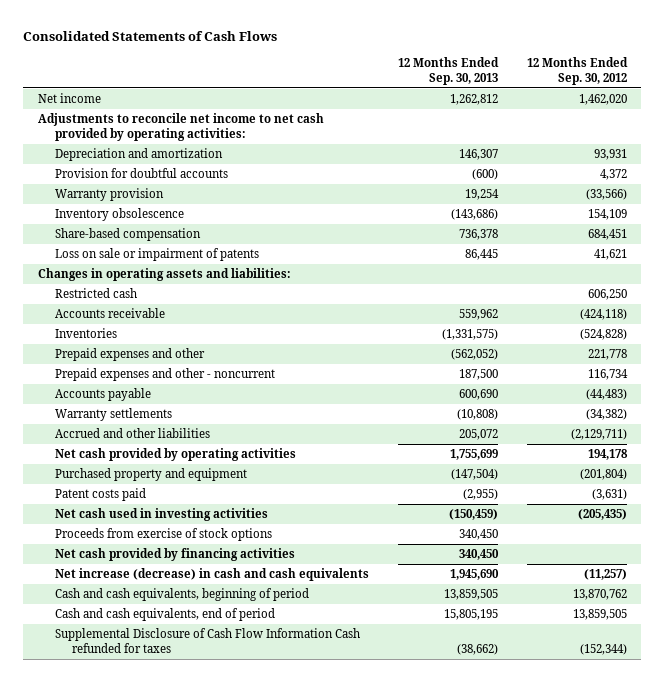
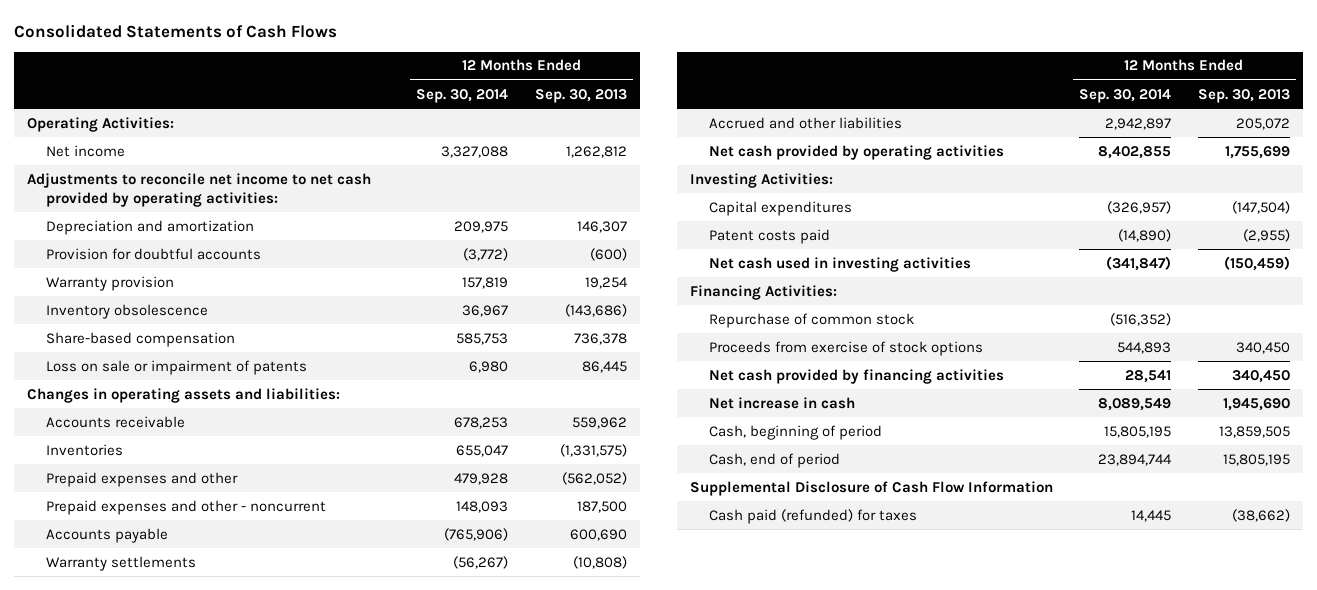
- | 12 Months Ended Sep. 30, 2013 | 12 Months Ended Sep. 30, 2012
+ | 12 Months Ended Sep. 30, 2014 | 12 Months Ended Sep. 30, 2013
+ Operating Activities:
- Restricted cash | | 606,250
- Purchased property and equipment | (147,504) | (201,804)
+ Investing Activities:
+ Capital expenditures | (326,957) | (147,504)
+ Financing Activities:
+ Repurchase of common stock | (516,352) |
- Net increase (decrease) in cash and cash equivalents | 1,945,690 | (11,257)
- Cash and cash equivalents, beginning of period | 13,859,505 | 13,870,762
- Cash and cash equivalents, end of period | 15,805,195 | 13,859,505
- Supplemental Disclosure of Cash Flow Information Cash refunded for taxes | (38,662) | (152,344)
+ Net increase in cash | 8,089,549 | 1,945,690
+ Cash, beginning of period | 15,805,195 | 13,859,505
+ Cash, end of period | 23,894,744 | 15,805,195
+ Supplemental Disclosure of Cash Flow Information
+ Cash paid (refunded) for taxes | 14,445 | (38,662)

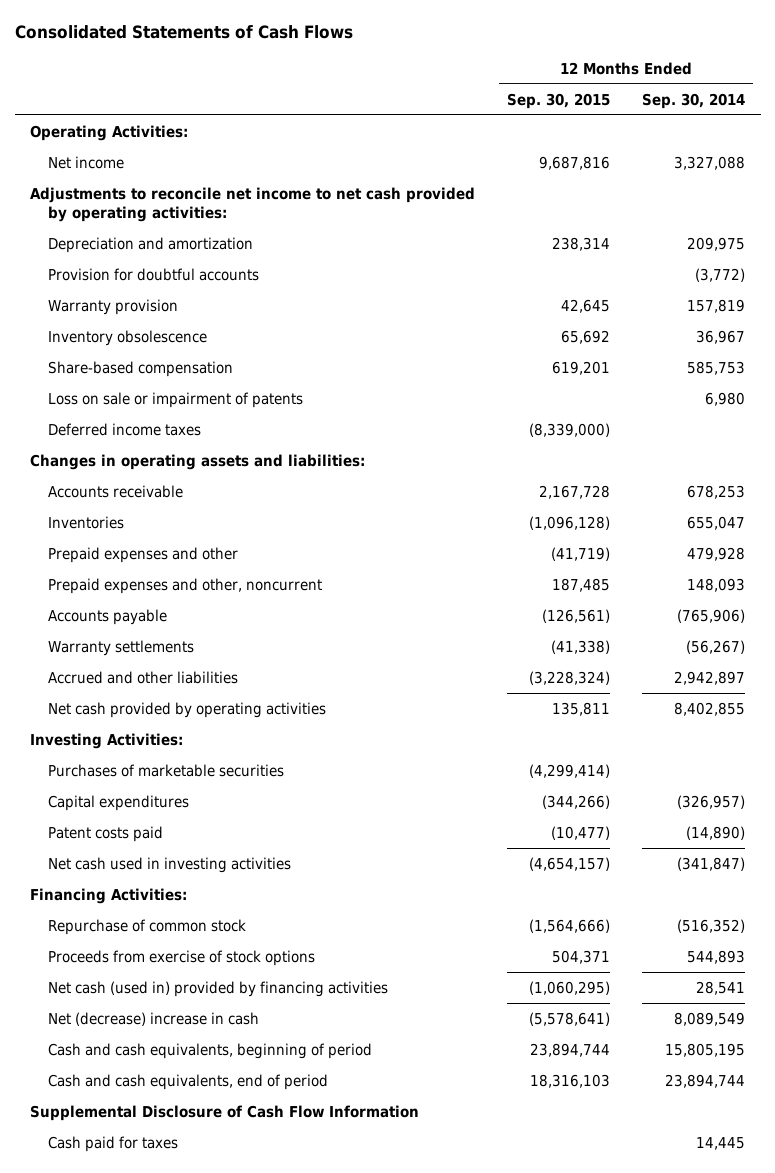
- | 12 Months Ended Sep. 30, 2014 | 12 Months Ended Sep. 30, 2013
+ | 12 Months Ended Sep. 30, 2015 | 12 Months Ended Sep. 30, 2014
+ Deferred income taxes | (8,339,000) |
- Prepaid expenses and other - noncurrent | 148,093 | 187,500
+ Prepaid expenses and other, noncurrent | 187,485 | 148,093
+ Purchases of marketable securities | (4,299,414) |
- Net cash provided by financing activities | 28,541 | 340,450
- Net increase in cash | 8,089,549 | 1,945,690
- Cash, beginning of period | 15,805,195 | 13,859,505
- Cash, end of period | 23,894,744 | 15,805,195
+ Net cash (used in) provided by financing activities | (1,060,295) | 28,541
+ Net (decrease) increase in cash | (5,578,641) | 8,089,549
+ Cash and cash equivalents, beginning of period | 23,894,744 | 15,805,195
+ Cash and cash equivalents, end of period | 18,316,103 | 23,894,744
- Cash paid (refunded) for taxes | 14,445 | (38,662)
+ Cash paid for taxes | | 14,445

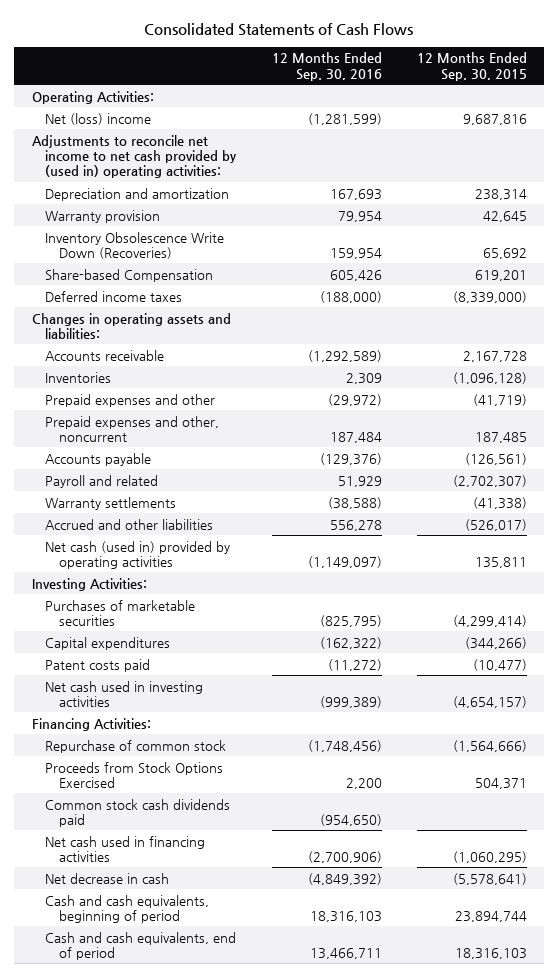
- | 12 Months Ended Sep. 30, 2015 | 12 Months Ended Sep. 30, 2014
+ | 12 Months Ended Sep. 30, 2016 | 12 Months Ended Sep. 30, 2015
- Net income | 9,687,816 | 3,327,088
- Adjustments to reconcile net income to net cash provided by operating activities:
+ Net (loss) income | (1,281,599) | 9,687,816
+ Adjustments to reconcile net income to net cash provided by (used in) operating activities:
- Provision for doubtful accounts | | (3,772)
- Inventory obsolescence | 65,692 | 36,967
- Share-based compensation | 619,201 | 585,753
- Loss on sale or impairment of patents | | 6,980
+ Inventory Obsolescence Write Down (Recoveries) | 159,954 | 65,692
+ Share-based Compensation | 605,426 | 619,201
+ Payroll and related | 51,929 | (2,702,307)
- Accrued and other liabilities | (3,228,324) | 2,942,897
- Net cash provided by operating activities | 135,811 | 8,402,855
+ Accrued and other liabilities | 556,278 | (526,017)
+ Net cash (used in) provided by operating activities | (1,149,097) | 135,811
- Proceeds from exercise of stock options | 504,371 | 544,893
- Net cash (used in) provided by financing activities | (1,060,295) | 28,541
- Net (decrease) increase in cash | (5,578,641) | 8,089,549
+ Proceeds from Stock Options Exercised | 2,200 | 504,371
+ Common stock cash dividends paid | (954,650) |
+ Net cash used in financing activities | (2,700,906) | (1,060,295)
+ Net decrease in cash | (4,849,392) | (5,578,641)
- Supplemental Disclosure of Cash Flow Information
- Cash paid for taxes | | 14,445

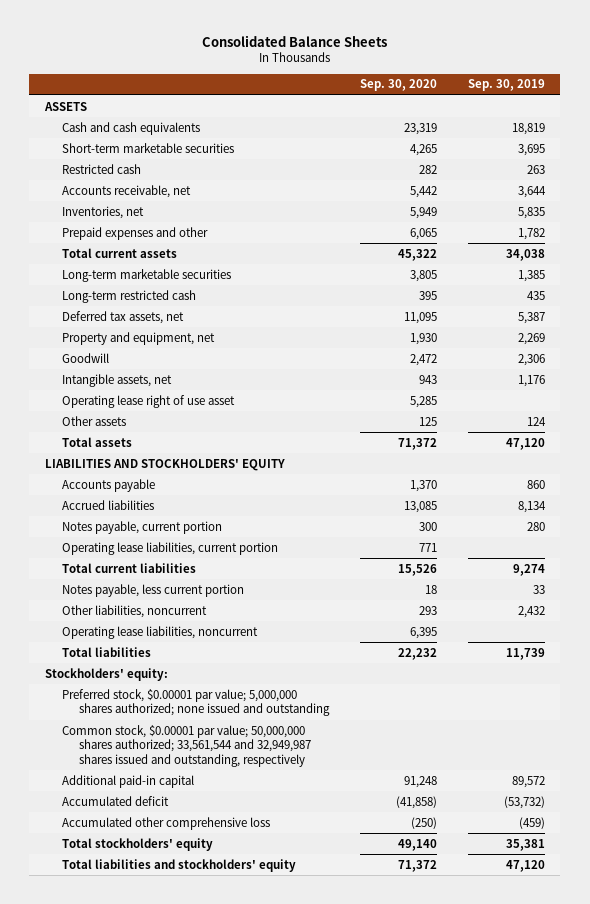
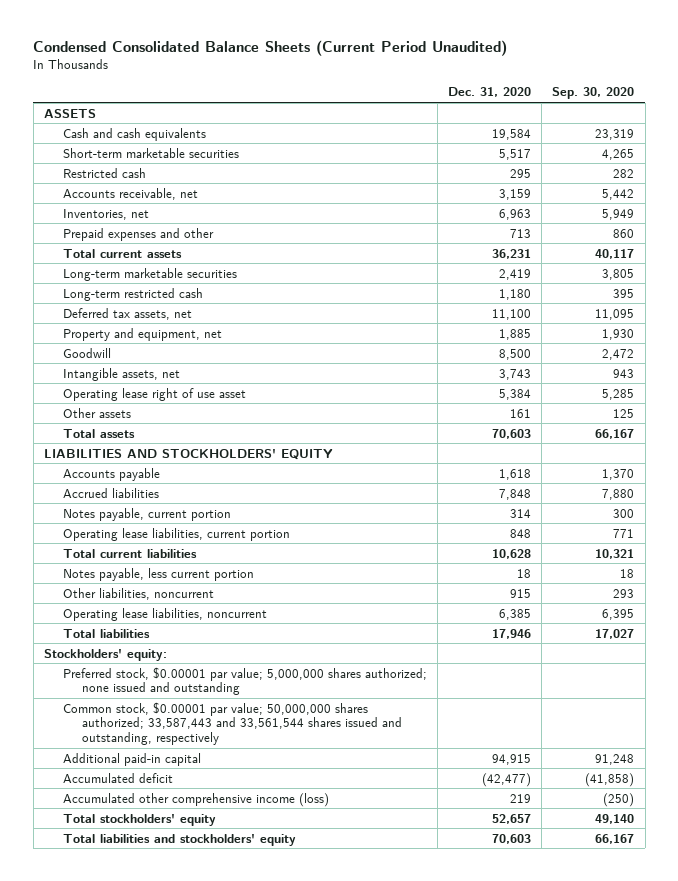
- Consolidated Balance Sheets
+ Condensed Consolidated Balance Sheets (Current Period Unaudited)
- | Sep. 30, 2020 | Sep. 30, 2019
+ | Dec. 31, 2020 | Sep. 30, 2020
- Prepaid expenses and other | 6,065 | 1,782
- Total current assets | 45,322 | 34,038
+ Prepaid expenses and other | 713 | 860
+ Total current assets | 36,231 | 40,117
- Total assets | 71,372 | 47,120
+ Total assets | 70,603 | 66,167
- Accrued liabilities | 13,085 | 8,134
+ Accrued liabilities | 7,848 | 7,880
- Total current liabilities | 15,526 | 9,274
+ Total current liabilities | 10,628 | 10,321
- Total liabilities | 22,232 | 11,739
+ Total liabilities | 17,946 | 17,027
- Common stock, $0.00001 par value; 50,000,000 shares authorized; 33,561,544 and 32,949,987 shares issued and outstanding, respectively
+ Common stock, $0.00001 par value; 50,000,000 shares authorized; 33,587,443 and 33,561,544 shares issued and outstanding, respectively
- Accumulated other comprehensive loss | (250) | (459)
+ Accumulated other comprehensive income (loss) | 219 | (250)
- Total liabilities and stockholders' equity | 71,372 | 47,120
+ Total liabilities and stockholders' equity | 70,603 | 66,167

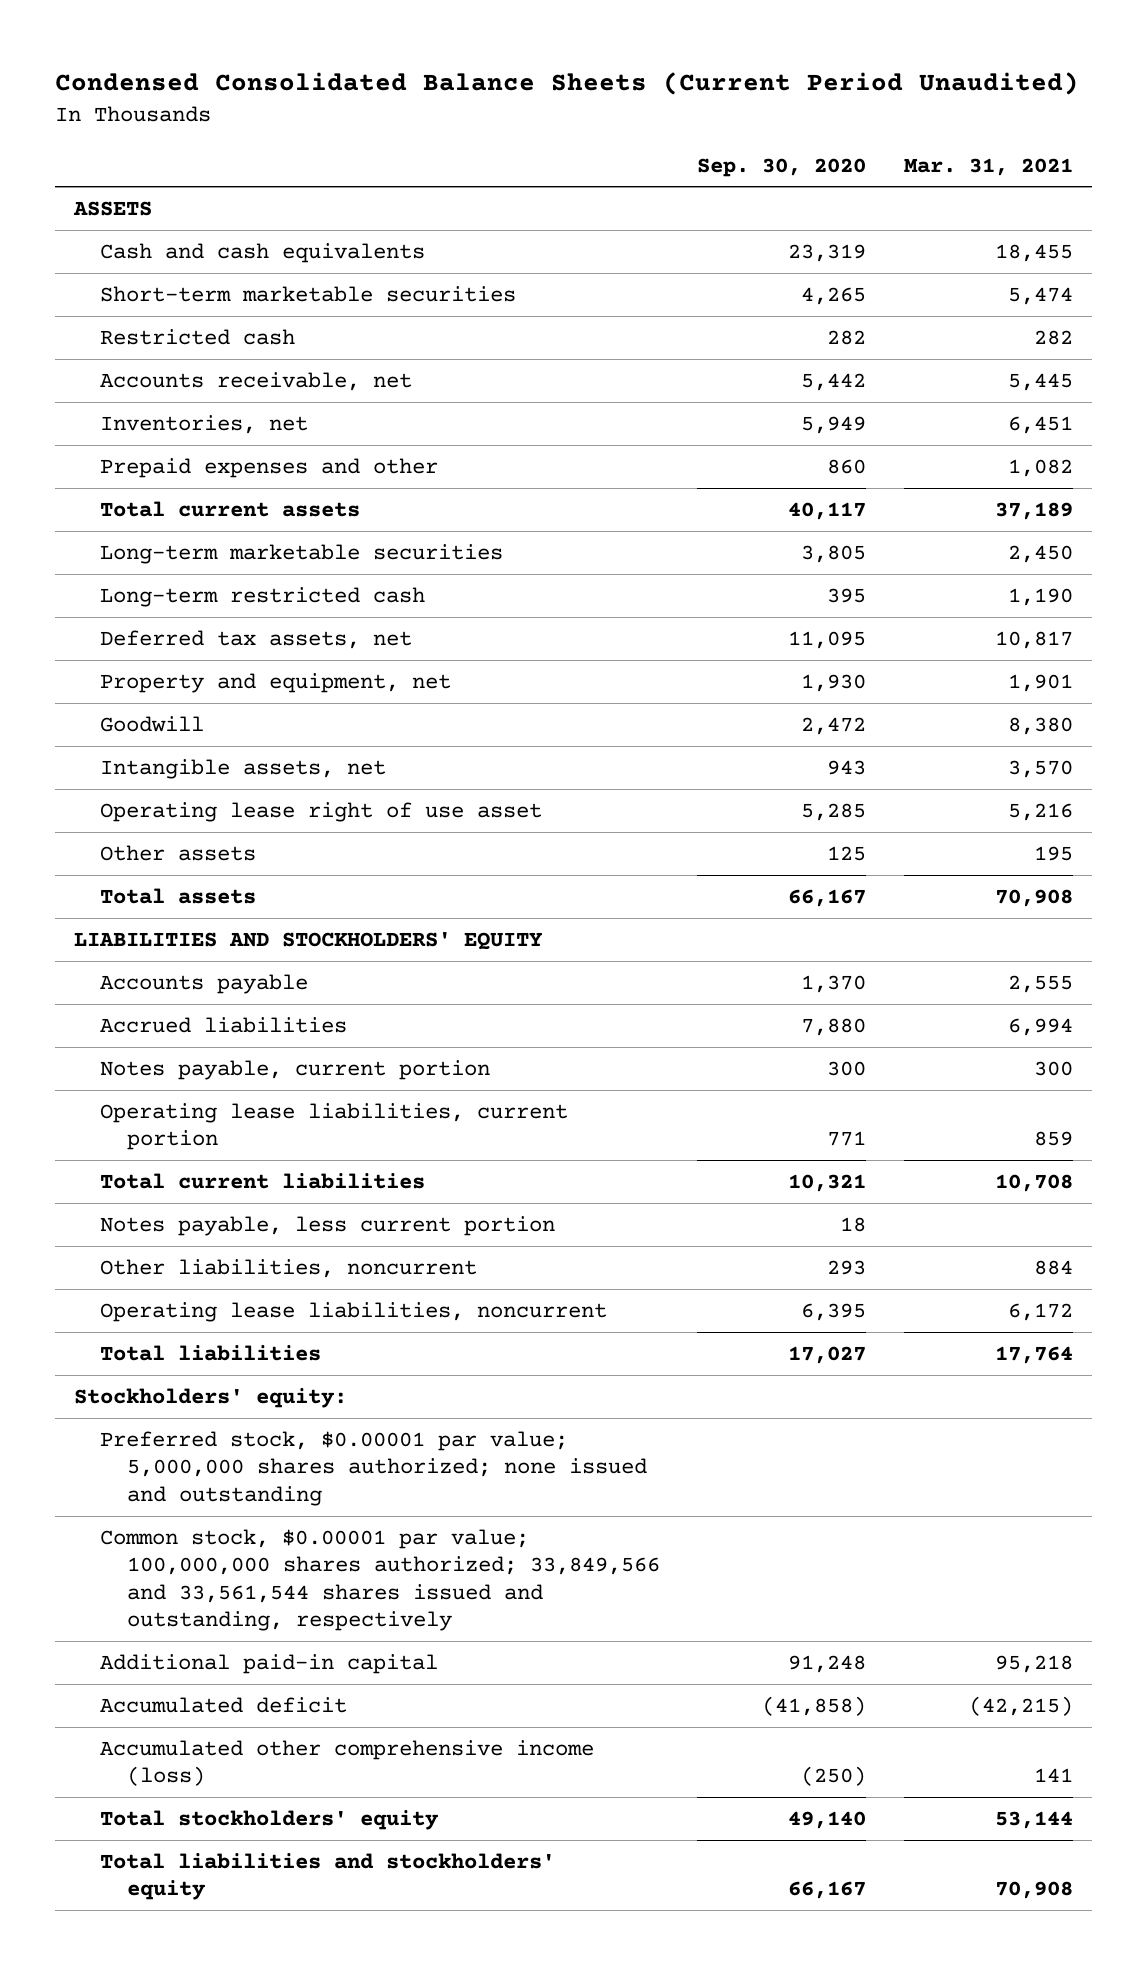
- | Dec. 31, 2020 | Sep. 30, 2020
+ | Sep. 30, 2020 | Mar. 31, 2021
- Common stock, $0.00001 par value; 50,000,000 shares authorized; 33,587,443 and 33,561,544 shares issued and outstanding, respectively
+ Common stock, $0.00001 par value; 100,000,000 shares authorized; 33,849,566 and 33,561,544 shares issued and outstanding, respectively

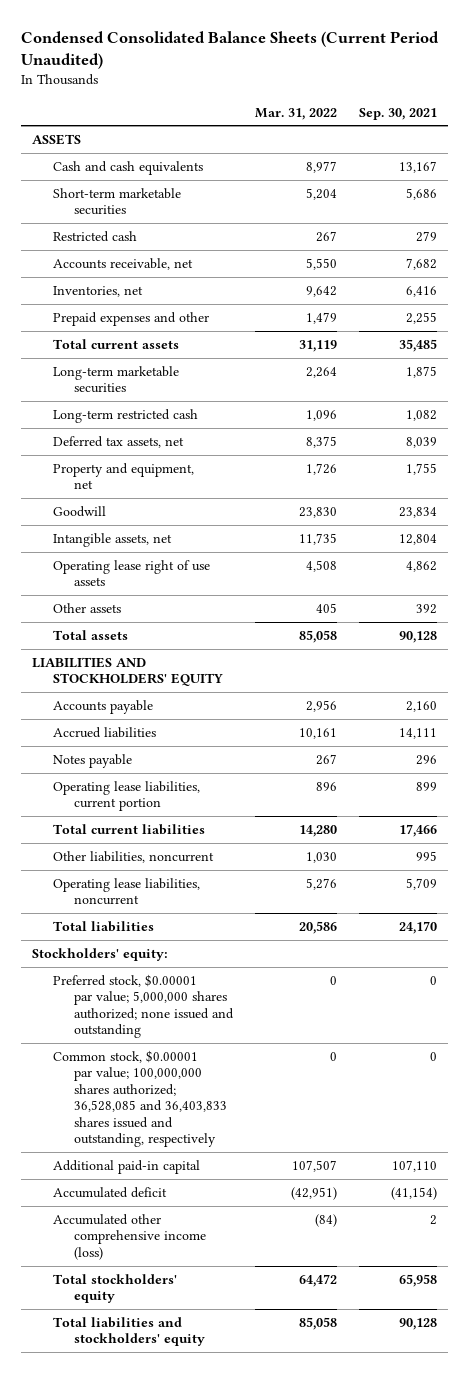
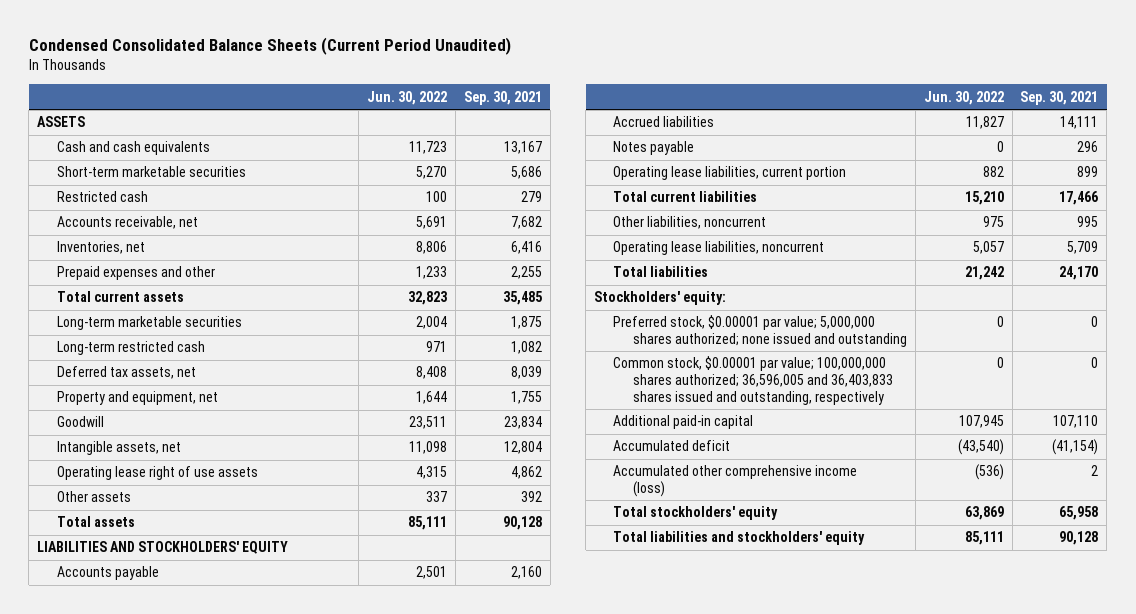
- | Mar. 31, 2022 | Sep. 30, 2021
+ | Jun. 30, 2022 | Sep. 30, 2021
- Common stock, $0.00001 par value; 100,000,000 shares authorized; 36,528,085 and 36,403,833 shares issued and outstanding, respectively | 0 | 0
+ Common stock, $0.00001 par value; 100,000,000 shares authorized; 36,596,005 and 36,403,833 shares issued and outstanding, respectively | 0 | 0

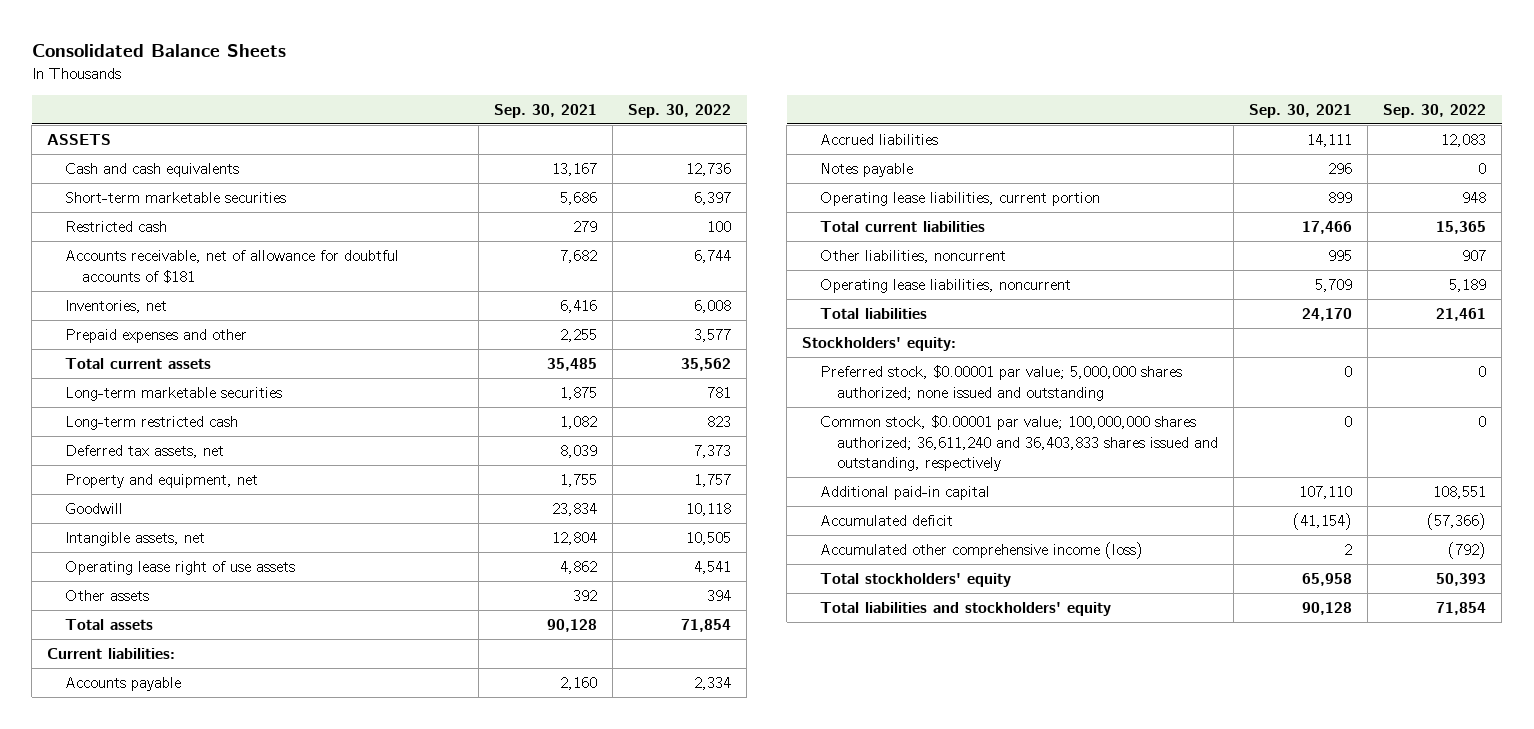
- Condensed Consolidated Balance Sheets (Current Period Unaudited)
+ Consolidated Balance Sheets
- | Jun. 30, 2022 | Sep. 30, 2021
+ | Sep. 30, 2021 | Sep. 30, 2022
- Accounts receivable, net | 5,691 | 7,682
+ Accounts receivable, net of allowance for doubtful accounts of $181 | 7,682 | 6,744
- LIABILITIES AND STOCKHOLDERS' EQUITY
+ Current liabilities:
- Common stock, $0.00001 par value; 100,000,000 shares authorized; 36,596,005 and 36,403,833 shares issued and outstanding, respectively | 0 | 0
+ Common stock, $0.00001 par value; 100,000,000 shares authorized; 36,611,240 and 36,403,833 shares issued and outstanding, respectively | 0 | 0

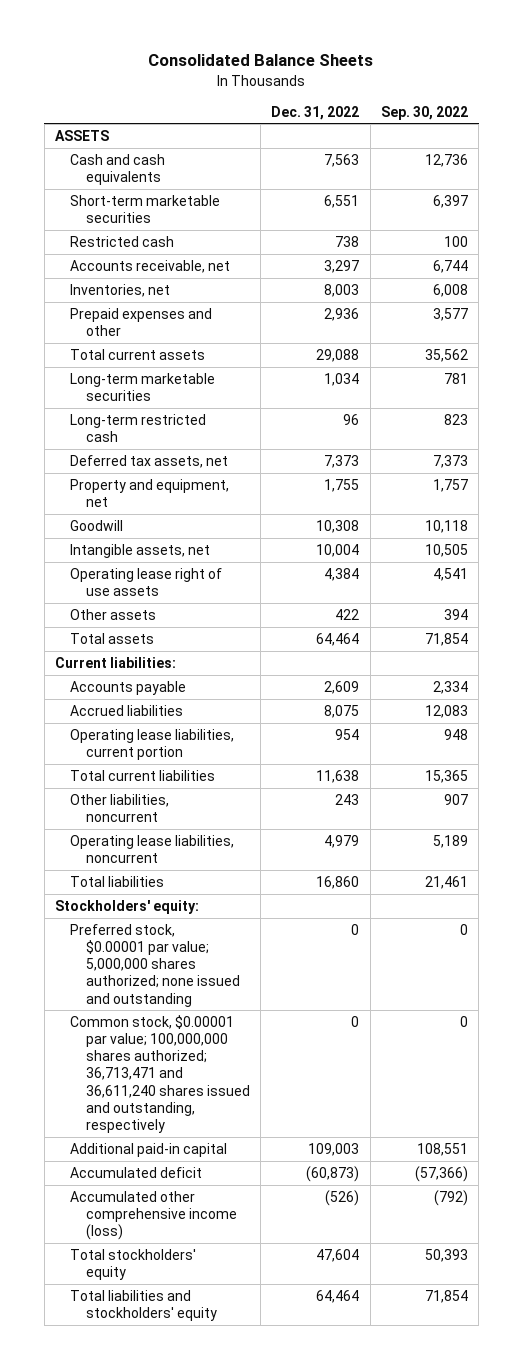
- | Sep. 30, 2021 | Sep. 30, 2022
+ | Dec. 31, 2022 | Sep. 30, 2022
- Accounts receivable, net of allowance for doubtful accounts of $181 | 7,682 | 6,744
+ Accounts receivable, net | 3,297 | 6,744
- Notes payable | 296 | 0
- Common stock, $0.00001 par value; 100,000,000 shares authorized; 36,611,240 and 36,403,833 shares issued and outstanding, respectively | 0 | 0
+ Common stock, $0.00001 par value; 100,000,000 shares authorized; 36,713,471 and 36,611,240 shares issued and outstanding, respectively | 0 | 0

